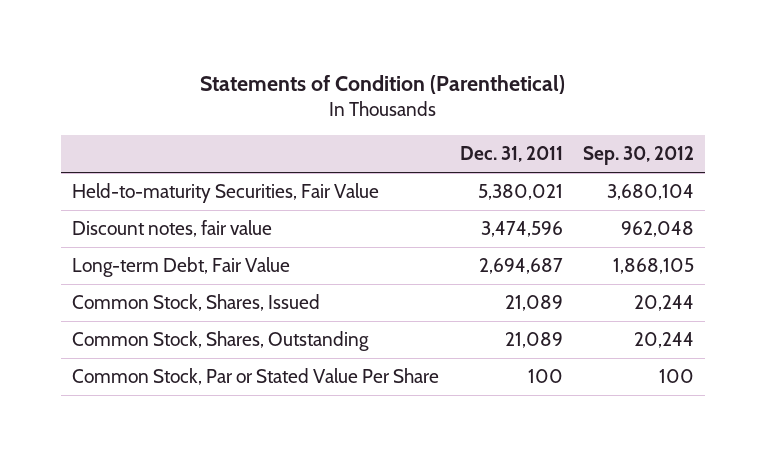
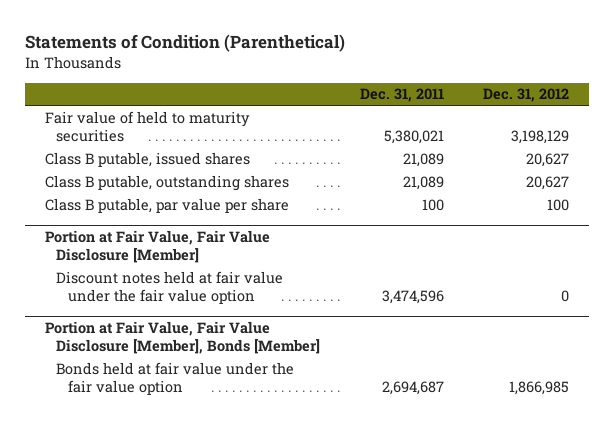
- | Dec. 31, 2011 | Sep. 30, 2012
+ | Dec. 31, 2011 | Dec. 31, 2012
- Held-to-maturity Securities, Fair Value | 5,380,021 | 3,680,104
- Discount notes, fair value | 3,474,596 | 962,048
- Long-term Debt, Fair Value | 2,694,687 | 1,868,105
- Common Stock, Shares, Issued | 21,089 | 20,244
- Common Stock, Shares, Outstanding | 21,089 | 20,244
- Common Stock, Par or Stated Value Per Share | 100 | 100
+ Fair value of held to maturity securities | 5,380,021 | 3,198,129
+ Class B putable, issued shares | 21,089 | 20,627
+ Class B putable, outstanding shares | 21,089 | 20,627
+ Class B putable, par value per share | 100 | 100
+ Portion at Fair Value, Fair Value Disclosure [Member]
+ Discount notes held at fair value under the fair value option | 3,474,596 | 0
+ Portion at Fair Value, Fair Value Disclosure [Member], Bonds [Member]
+ Bonds held at fair value under the fair value option | 2,694,687 | 1,866,985

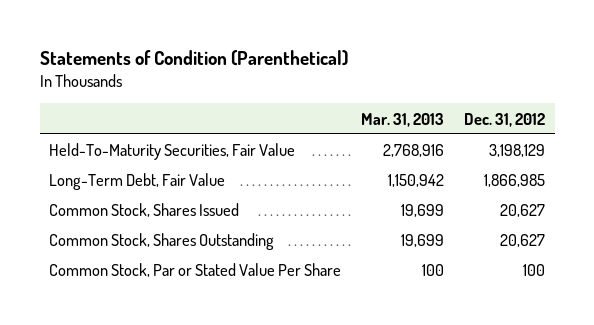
- | Dec. 31, 2011 | Dec. 31, 2012
+ | Mar. 31, 2013 | Dec. 31, 2012
- Fair value of held to maturity securities | 5,380,021 | 3,198,129
- Class B putable, issued shares | 21,089 | 20,627
- Class B putable, outstanding shares | 21,089 | 20,627
- Class B putable, par value per share | 100 | 100
- Portion at Fair Value, Fair Value Disclosure [Member]
- Discount notes held at fair value under the fair value option | 3,474,596 | 0
- Portion at Fair Value, Fair Value Disclosure [Member], Bonds [Member]
- Bonds held at fair value under the fair value option | 2,694,687 | 1,866,985
+ Held-To-Maturity Securities, Fair Value | 2,768,916 | 3,198,129
+ Long-Term Debt, Fair Value | 1,150,942 | 1,866,985
+ Common Stock, Shares Issued | 19,699 | 20,627
+ Common Stock, Shares Outstanding | 19,699 | 20,627
+ Common Stock, Par or Stated Value Per Share | 100 | 100

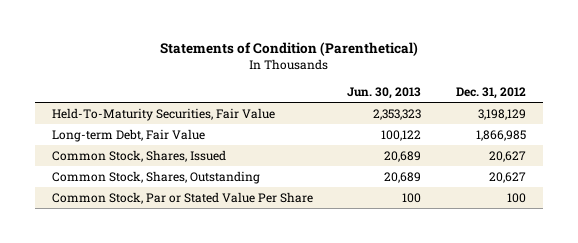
- | Mar. 31, 2013 | Dec. 31, 2012
+ | Jun. 30, 2013 | Dec. 31, 2012
- Long-Term Debt, Fair Value | 1,150,942 | 1,866,985
- Common Stock, Shares Issued | 19,699 | 20,627
- Common Stock, Shares Outstanding | 19,699 | 20,627
+ Long-term Debt, Fair Value | 100,122 | 1,866,985
+ Common Stock, Shares, Issued | 20,689 | 20,627
+ Common Stock, Shares, Outstanding | 20,689 | 20,627

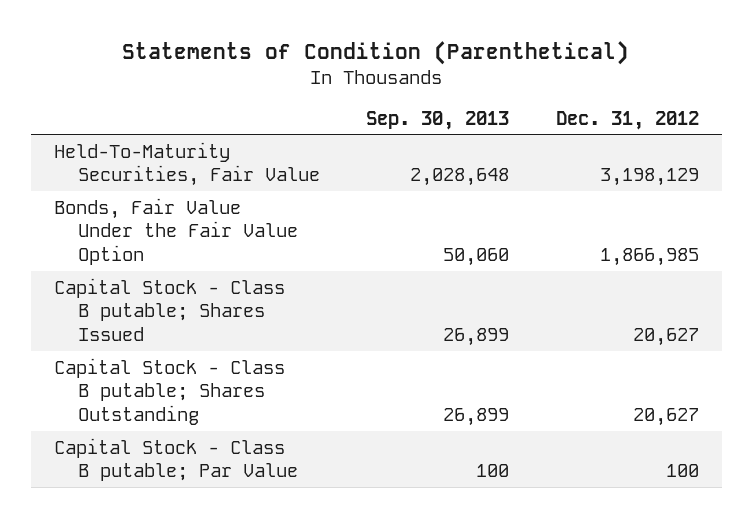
- | Jun. 30, 2013 | Dec. 31, 2012
+ | Sep. 30, 2013 | Dec. 31, 2012
- Long-term Debt, Fair Value | 100,122 | 1,866,985
- Common Stock, Shares, Issued | 20,689 | 20,627
- Common Stock, Shares, Outstanding | 20,689 | 20,627
- Common Stock, Par or Stated Value Per Share | 100 | 100
+ Bonds, Fair Value Under the Fair Value Option | 50,060 | 1,866,985
+ Capital Stock - Class B putable; Shares Issued | 26,899 | 20,627
+ Capital Stock - Class B putable; Shares Outstanding | 26,899 | 20,627
+ Capital Stock - Class B putable; Par Value | 100 | 100

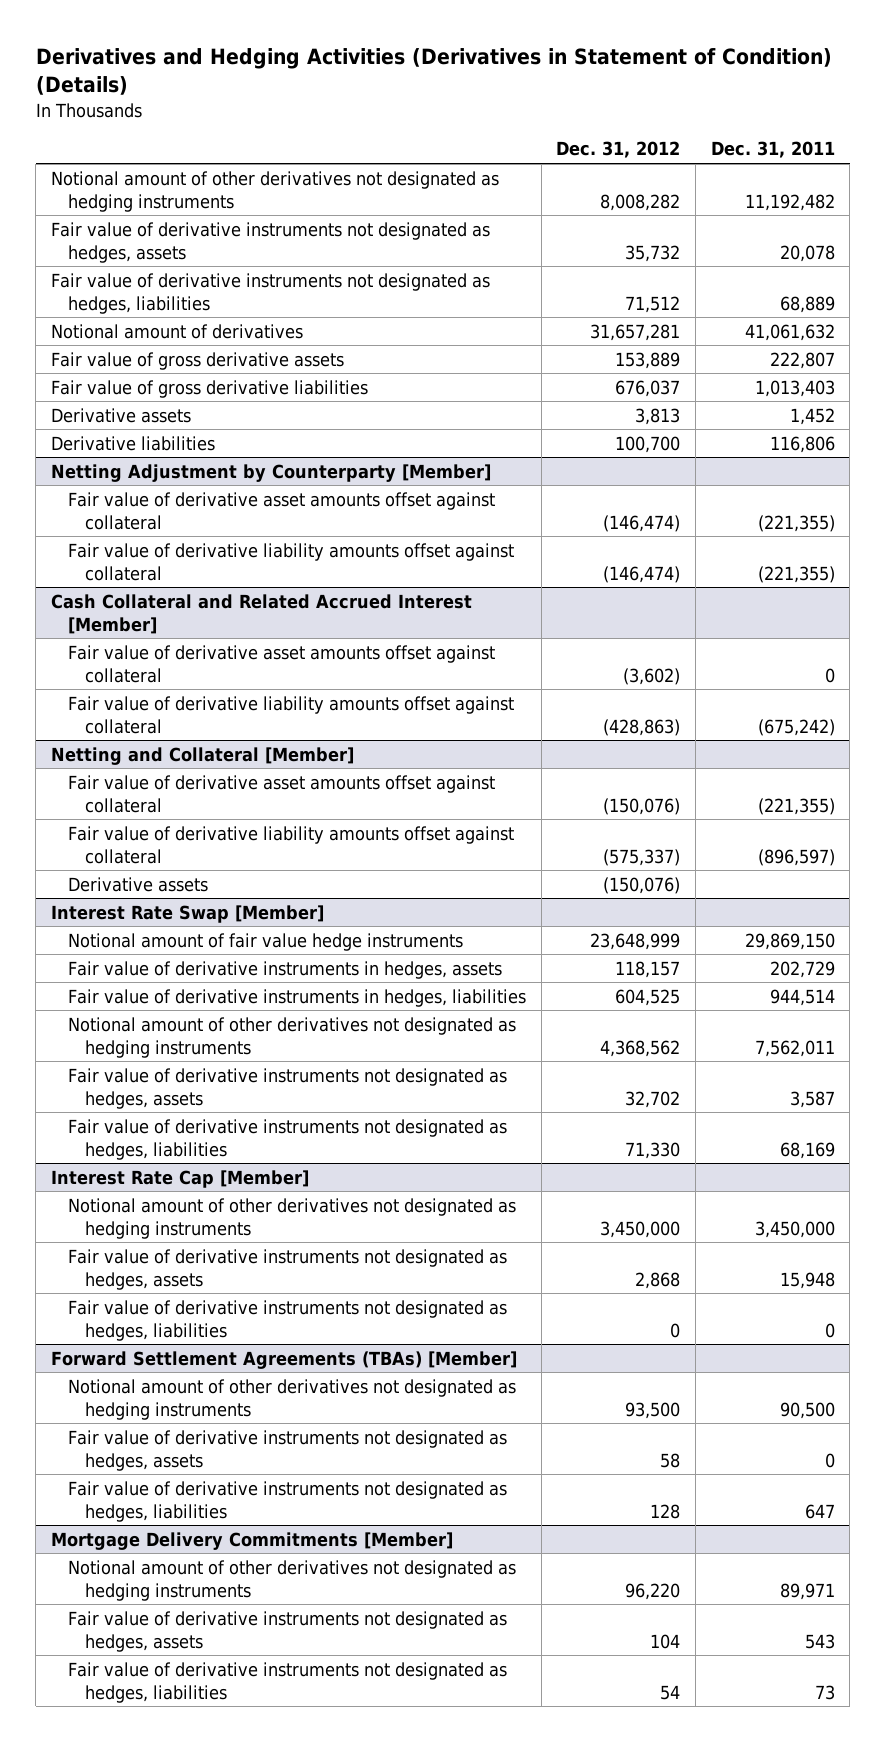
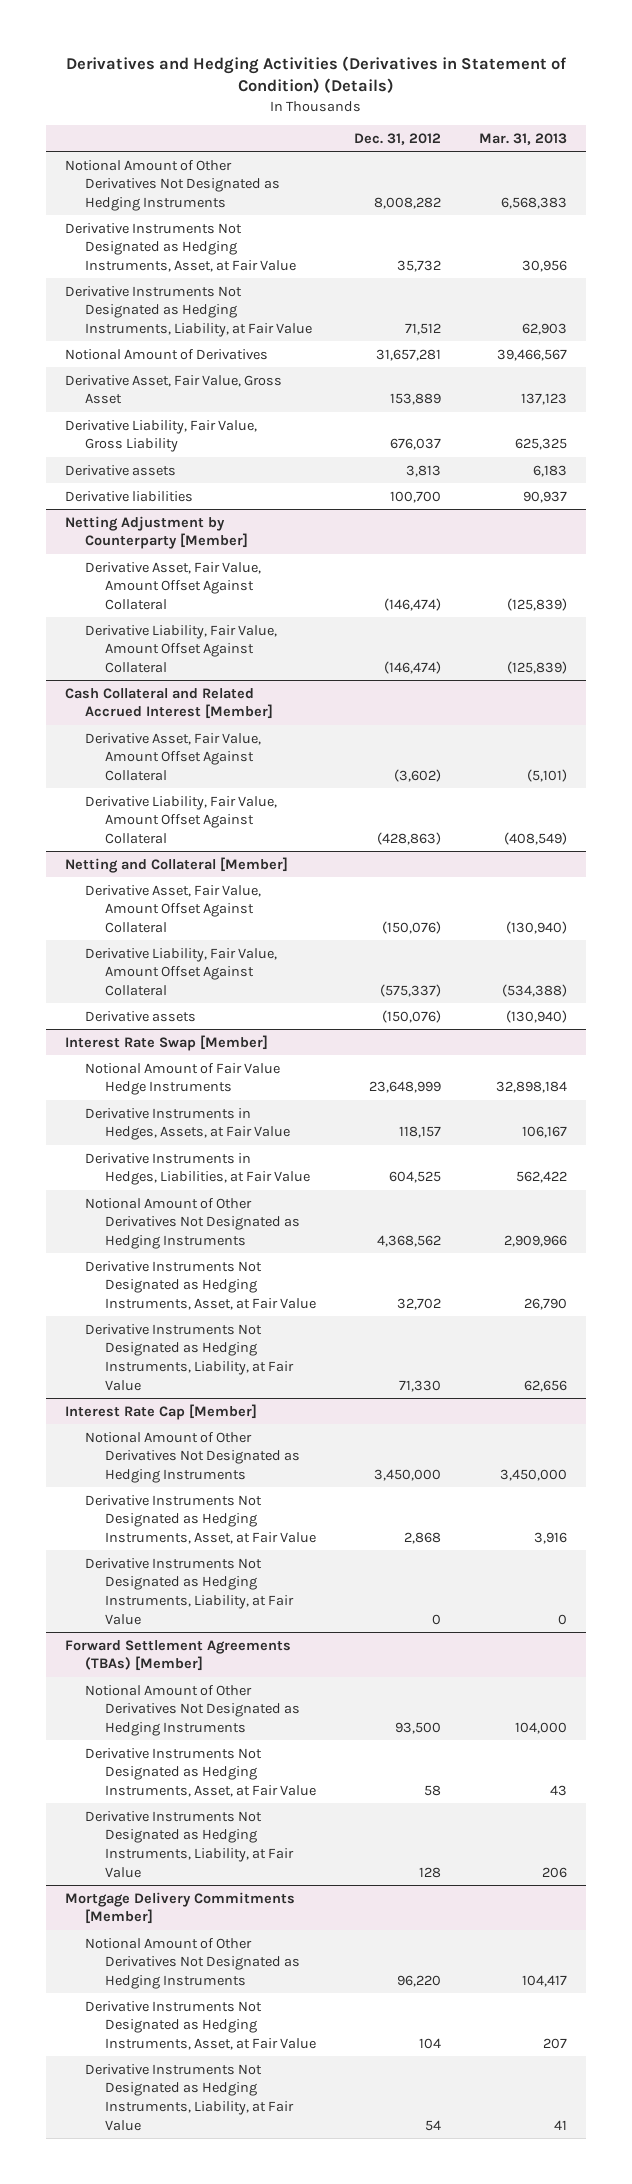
- | Dec. 31, 2012 | Dec. 31, 2011
+ | Dec. 31, 2012 | Mar. 31, 2013
- Notional amount of other derivatives not designated as hedging instruments | 8,008,282 | 11,192,482
- Fair value of derivative instruments not designated as hedges, assets | 35,732 | 20,078
- Fair value of derivative instruments not designated as hedges, liabilities | 71,512 | 68,889
- Notional amount of derivatives | 31,657,281 | 41,061,632
- Fair value of gross derivative assets | 153,889 | 222,807
- Fair value of gross derivative liabilities | 676,037 | 1,013,403
+ Notional Amount of Other Derivatives Not Designated as Hedging Instruments | 8,008,282 | 6,568,383
+ Derivative Instruments Not Designated as Hedging Instruments, Asset, at Fair Value | 35,732 | 30,956
+ Derivative Instruments Not Designated as Hedging Instruments, Liability, at Fair Value | 71,512 | 62,903
+ Notional Amount of Derivatives | 31,657,281 | 39,466,567
+ Derivative Asset, Fair Value, Gross Asset | 153,889 | 137,123
+ Derivative Liability, Fair Value, Gross Liability | 676,037 | 625,325
@ Netting Adjustment by Counterparty [Member]
- Fair value of derivative asset amounts offset against collateral | (146,474) | (221,355)
- Fair value of derivative liability amounts offset against collateral | (146,474) | (221,355)
+ Derivative Asset, Fair Value, Amount Offset Against Collateral | (146,474) | (125,839)
+ Derivative Liability, Fair Value, Amount Offset Against Collateral | (146,474) | (125,839)
@ Cash Collateral and Related Accrued Interest [Member]
- Fair value of derivative asset amounts offset against collateral | (3,602) | 0
- Fair value of derivative liability amounts offset against collateral | (428,863) | (675,242)
+ Derivative Asset, Fair Value, Amount Offset Against Collateral | (3,602) | (5,101)
+ Derivative Liability, Fair Value, Amount Offset Against Collateral | (428,863) | (408,549)
@ Netting and Collateral [Member]
- Fair value of derivative asset amounts offset against collateral | (150,076) | (221,355)
- Fair value of derivative liability amounts offset against collateral | (575,337) | (896,597)
+ Derivative Asset, Fair Value, Amount Offset Against Collateral | (150,076) | (130,940)
+ Derivative Liability, Fair Value, Amount Offset Against Collateral | (575,337) | (534,388)
@ Interest Rate Swap [Member]
- Notional amount of fair value hedge instruments | 23,648,999 | 29,869,150
- Fair value of derivative instruments in hedges, assets | 118,157 | 202,729
- Fair value of derivative instruments in hedges, liabilities | 604,525 | 944,514
- Notional amount of other derivatives not designated as hedging instruments | 4,368,562 | 7,562,011
- Fair value of derivative instruments not designated as hedges, assets | 32,702 | 3,587
- Fair value of derivative instruments not designated as hedges, liabilities | 71,330 | 68,169
+ Notional Amount of Fair Value Hedge Instruments | 23,648,999 | 32,898,184
+ Derivative Instruments in Hedges, Assets, at Fair Value | 118,157 | 106,167
+ Derivative Instruments in Hedges, Liabilities, at Fair Value | 604,525 | 562,422
+ Notional Amount of Other Derivatives Not Designated as Hedging Instruments | 4,368,562 | 2,909,966
+ Derivative Instruments Not Designated as Hedging Instruments, Asset, at Fair Value | 32,702 | 26,790
+ Derivative Instruments Not Designated as Hedging Instruments, Liability, at Fair Value | 71,330 | 62,656
@ Interest Rate Cap [Member]
- Notional amount of other derivatives not designated as hedging instruments | 3,450,000 | 3,450,000
- Fair value of derivative instruments not designated as hedges, assets | 2,868 | 15,948
- Fair value of derivative instruments not designated as hedges, liabilities | 0 | 0
+ Notional Amount of Other Derivatives Not Designated as Hedging Instruments | 3,450,000 | 3,450,000
+ Derivative Instruments Not Designated as Hedging Instruments, Asset, at Fair Value | 2,868 | 3,916
+ Derivative Instruments Not Designated as Hedging Instruments, Liability, at Fair Value | 0 | 0
@ Forward Settlement Agreements (TBAs) [Member]
- Notional amount of other derivatives not designated as hedging instruments | 93,500 | 90,500
- Fair value of derivative instruments not designated as hedges, assets | 58 | 0
- Fair value of derivative instruments not designated as hedges, liabilities | 128 | 647
+ Notional Amount of Other Derivatives Not Designated as Hedging Instruments | 93,500 | 104,000
+ Derivative Instruments Not Designated as Hedging Instruments, Asset, at Fair Value | 58 | 43
+ Derivative Instruments Not Designated as Hedging Instruments, Liability, at Fair Value | 128 | 206
@ Mortgage Delivery Commitments [Member]
- Notional amount of other derivatives not designated as hedging instruments | 96,220 | 89,971
- Fair value of derivative instruments not designated as hedges, assets | 104 | 543
- Fair value of derivative instruments not designated as hedges, liabilities | 54 | 73
+ Notional Amount of Other Derivatives Not Designated as Hedging Instruments | 96,220 | 104,417
+ Derivative Instruments Not Designated as Hedging Instruments, Asset, at Fair Value | 104 | 207
+ Derivative Instruments Not Designated as Hedging Instruments, Liability, at Fair Value | 54 | 41

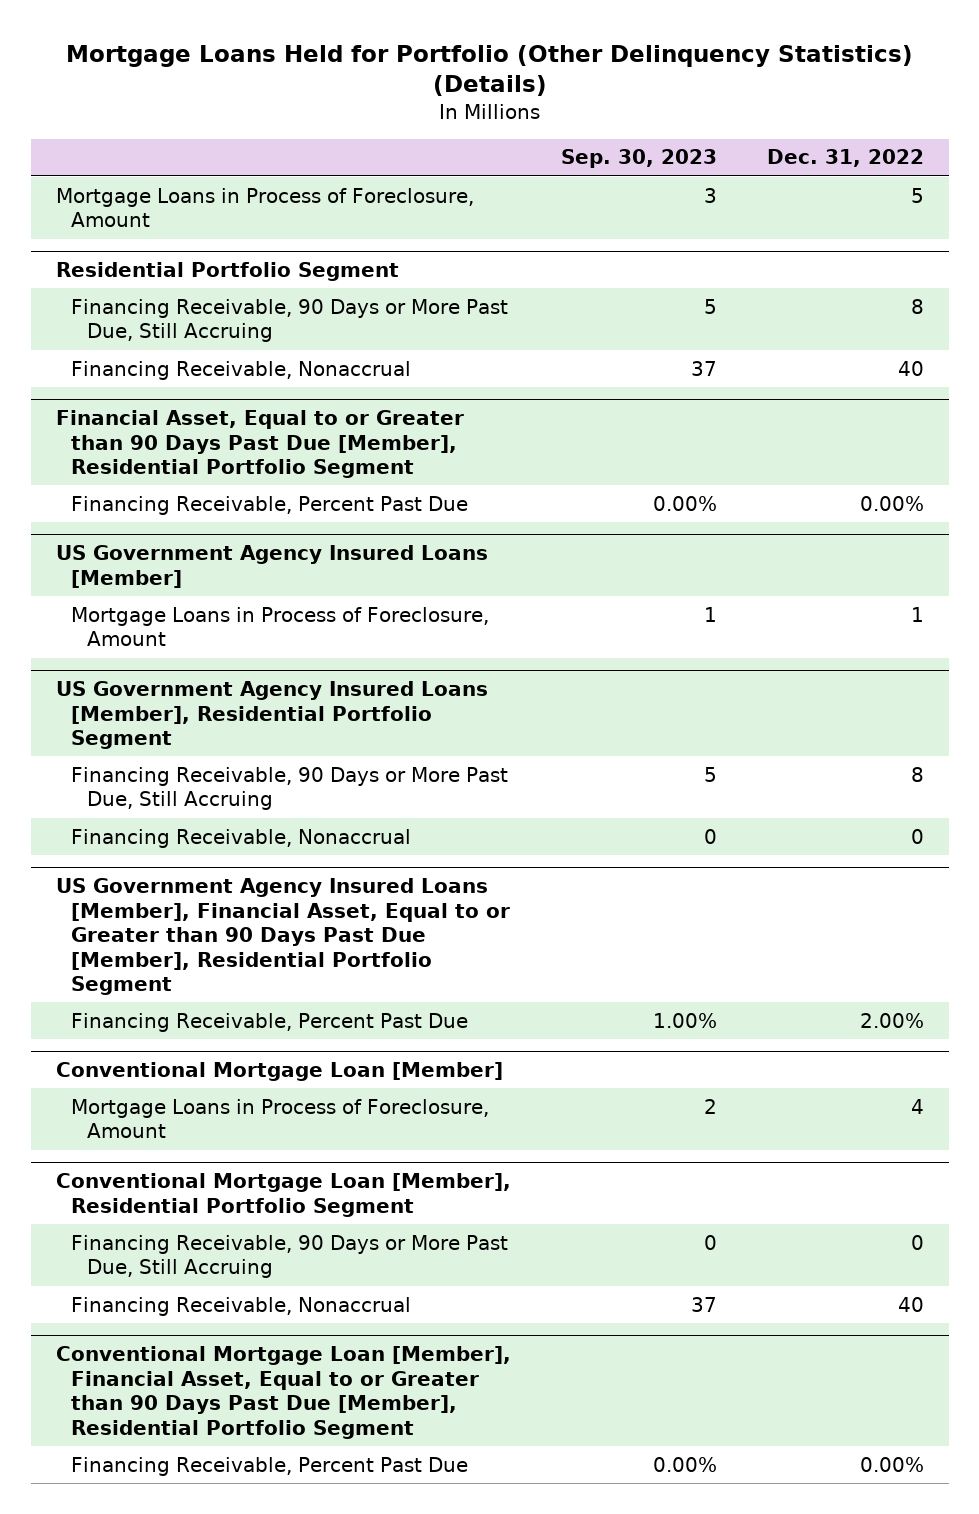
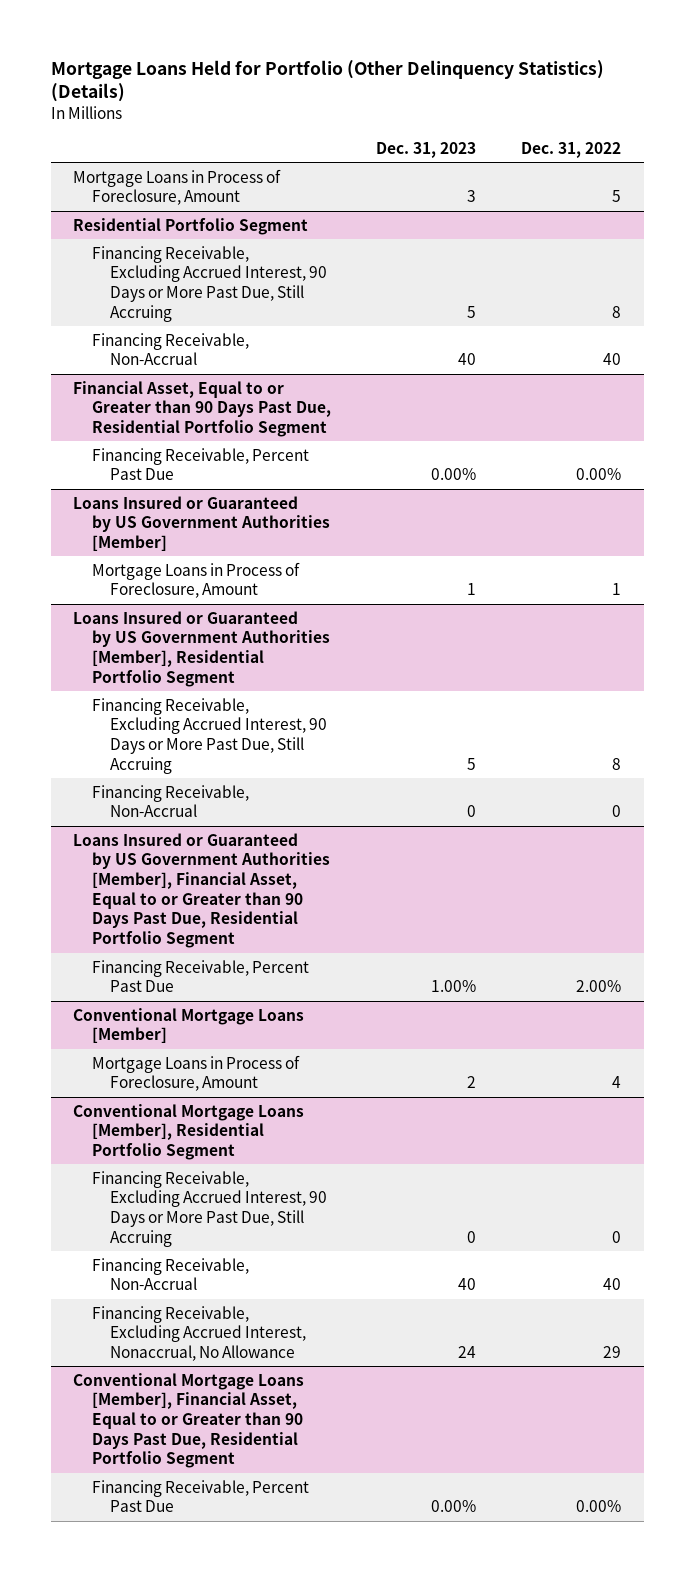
- | Sep. 30, 2023 | Dec. 31, 2022
+ | Dec. 31, 2023 | Dec. 31, 2022
@ Residential Portfolio Segment
- Financing Receivable, 90 Days or More Past Due, Still Accruing | 5 | 8
- Financing Receivable, Nonaccrual | 37 | 40
- Financial Asset, Equal to or Greater than 90 Days Past Due [Member], Residential Portfolio Segment
@ Residential Portfolio Segment
+ Financing Receivable, Excluding Accrued Interest, 90 Days or More Past Due, Still Accruing | 5 | 8
+ Financing Receivable, Non-Accrual | 40 | 40
+ Financial Asset, Equal to or Greater than 90 Days Past Due, Residential Portfolio Segment
- US Government Agency Insured Loans [Member]
+ Loans Insured or Guaranteed by US Government Authorities [Member]
- US Government Agency Insured Loans [Member], Residential Portfolio Segment
- Financing Receivable, 90 Days or More Past Due, Still Accruing | 5 | 8
- Financing Receivable, Nonaccrual | 0 | 0
- US Government Agency Insured Loans [Member], Financial Asset, Equal to or Greater than 90 Days Past Due [Member], Residential Portfolio Segment
+ Loans Insured or Guaranteed by US Government Authorities [Member], Residential Portfolio Segment
+ Financing Receivable, Excluding Accrued Interest, 90 Days or More Past Due, Still Accruing | 5 | 8
+ Financing Receivable, Non-Accrual | 0 | 0
+ Loans Insured or Guaranteed by US Government Authorities [Member], Financial Asset, Equal to or Greater than 90 Days Past Due, Residential Portfolio Segment
- Conventional Mortgage Loan [Member]
+ Conventional Mortgage Loans [Member]
- Conventional Mortgage Loan [Member], Residential Portfolio Segment
- Financing Receivable, 90 Days or More Past Due, Still Accruing | 0 | 0
- Financing Receivable, Nonaccrual | 37 | 40
- Conventional Mortgage Loan [Member], Financial Asset, Equal to or Greater than 90 Days Past Due [Member], Residential Portfolio Segment
+ Conventional Mortgage Loans [Member], Residential Portfolio Segment
+ Financing Receivable, Excluding Accrued Interest, 90 Days or More Past Due, Still Accruing | 0 | 0
+ Financing Receivable, Non-Accrual | 40 | 40
+ Financing Receivable, Excluding Accrued Interest, Nonaccrual, No Allowance | 24 | 29
+ Conventional Mortgage Loans [Member], Financial Asset, Equal to or Greater than 90 Days Past Due, Residential Portfolio Segment

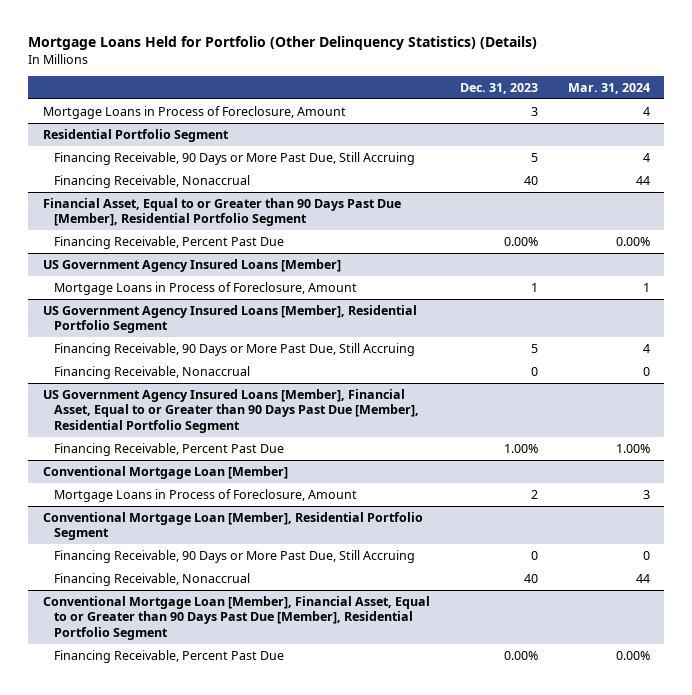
- | Dec. 31, 2023 | Dec. 31, 2022
+ | Dec. 31, 2023 | Mar. 31, 2024
@ Residential Portfolio Segment
- Financing Receivable, Excluding Accrued Interest, 90 Days or More Past Due, Still Accruing | 5 | 8
- Financing Receivable, Non-Accrual | 40 | 40
- Financial Asset, Equal to or Greater than 90 Days Past Due, Residential Portfolio Segment
@ Residential Portfolio Segment
+ Financing Receivable, 90 Days or More Past Due, Still Accruing | 5 | 4
+ Financing Receivable, Nonaccrual | 40 | 44
+ Financial Asset, Equal to or Greater than 90 Days Past Due [Member], Residential Portfolio Segment
- Loans Insured or Guaranteed by US Government Authorities [Member]
+ US Government Agency Insured Loans [Member]
- Loans Insured or Guaranteed by US Government Authorities [Member], Residential Portfolio Segment
- Financing Receivable, Excluding Accrued Interest, 90 Days or More Past Due, Still Accruing | 5 | 8
- Financing Receivable, Non-Accrual | 0 | 0
- Loans Insured or Guaranteed by US Government Authorities [Member], Financial Asset, Equal to or Greater than 90 Days Past Due, Residential Portfolio Segment
+ US Government Agency Insured Loans [Member], Residential Portfolio Segment
+ Financing Receivable, 90 Days or More Past Due, Still Accruing | 5 | 4
+ Financing Receivable, Nonaccrual | 0 | 0
+ US Government Agency Insured Loans [Member], Financial Asset, Equal to or Greater than 90 Days Past Due [Member], Residential Portfolio Segment
- Conventional Mortgage Loans [Member]
+ Conventional Mortgage Loan [Member]
- Conventional Mortgage Loans [Member], Residential Portfolio Segment
- Financing Receivable, Excluding Accrued Interest, 90 Days or More Past Due, Still Accruing | 0 | 0
- Financing Receivable, Non-Accrual | 40 | 40
- Financing Receivable, Excluding Accrued Interest, Nonaccrual, No Allowance | 24 | 29
- Conventional Mortgage Loans [Member], Financial Asset, Equal to or Greater than 90 Days Past Due, Residential Portfolio Segment
+ Conventional Mortgage Loan [Member], Residential Portfolio Segment
+ Financing Receivable, 90 Days or More Past Due, Still Accruing | 0 | 0
+ Financing Receivable, Nonaccrual | 40 | 44
+ Conventional Mortgage Loan [Member], Financial Asset, Equal to or Greater than 90 Days Past Due [Member], Residential Portfolio Segment

